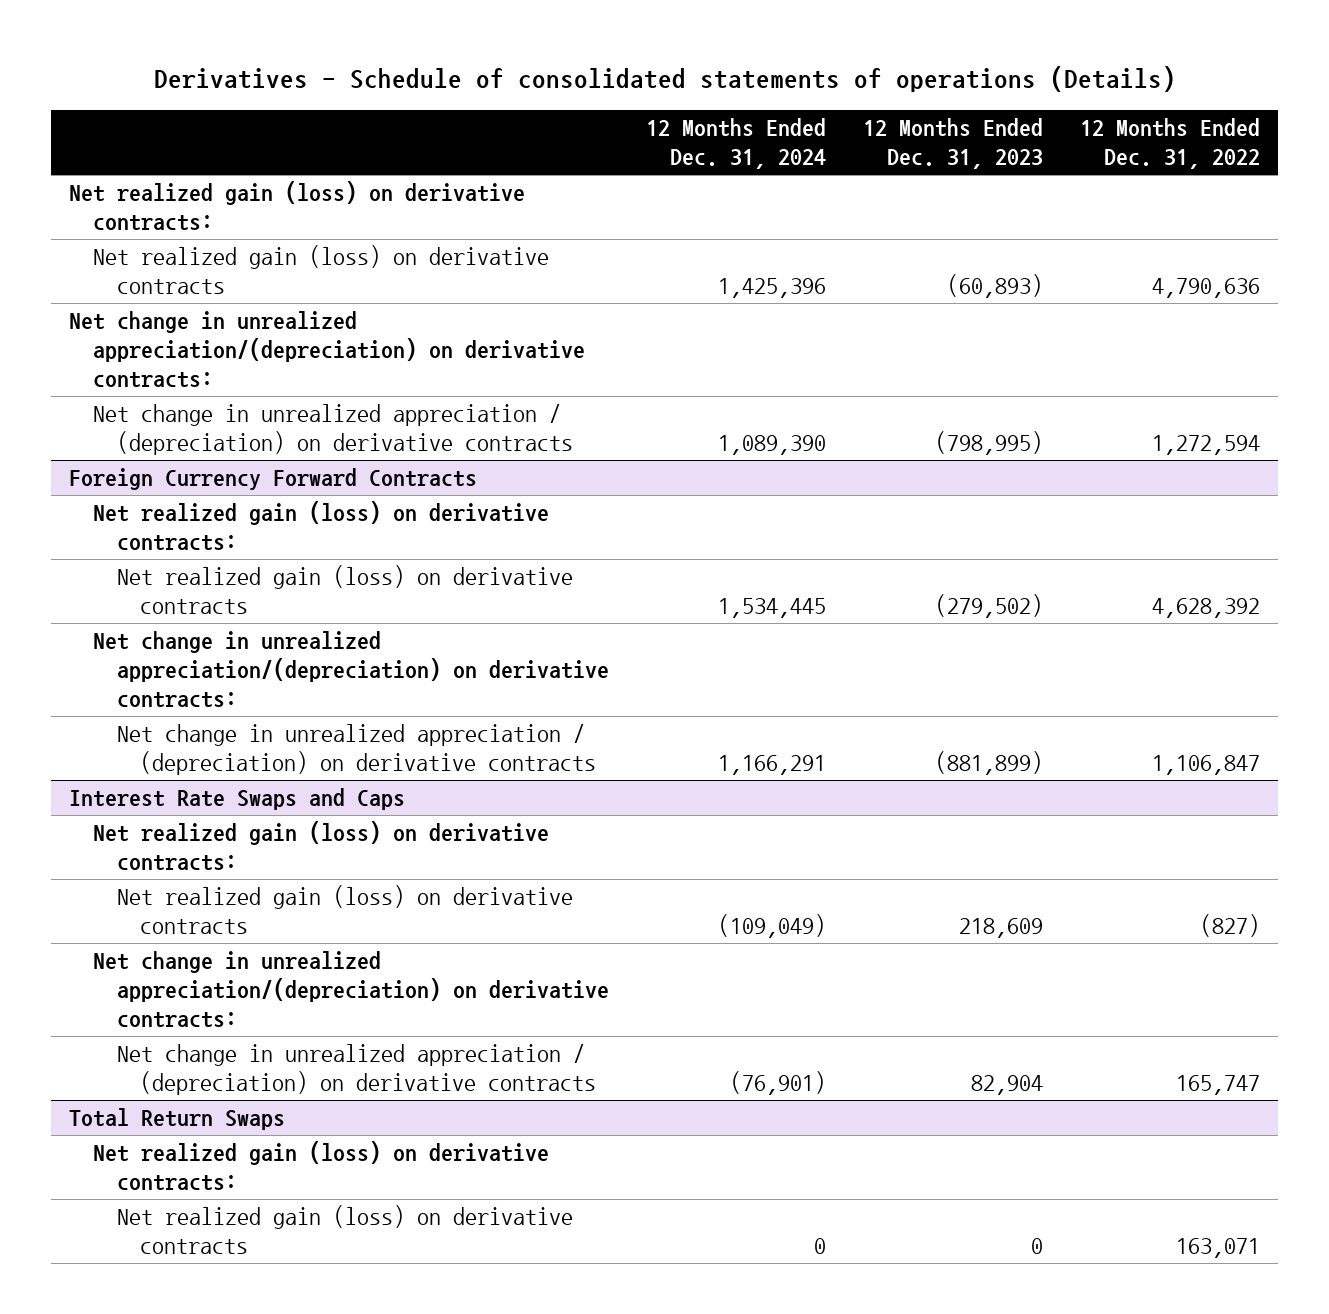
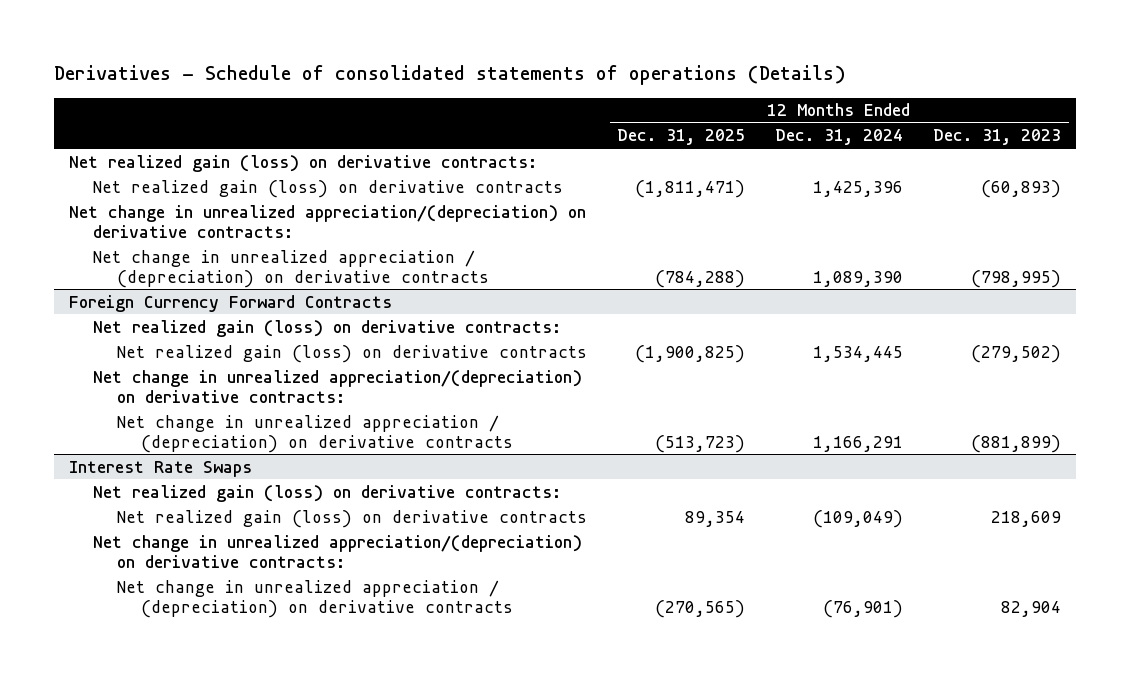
- | 12 Months Ended Dec. 31, 2024 | 12 Months Ended Dec. 31, 2023 | 12 Months Ended Dec. 31, 2022
+ | 12 Months Ended Dec. 31, 2025 | 12 Months Ended Dec. 31, 2024 | 12 Months Ended Dec. 31, 2023
- Interest Rate Swaps and Caps
+ Interest Rate Swaps
- Total Return Swaps
- Net realized gain (loss) on derivative contracts:
- Net realized gain (loss) on derivative contracts | 0 | 0 | 163,071

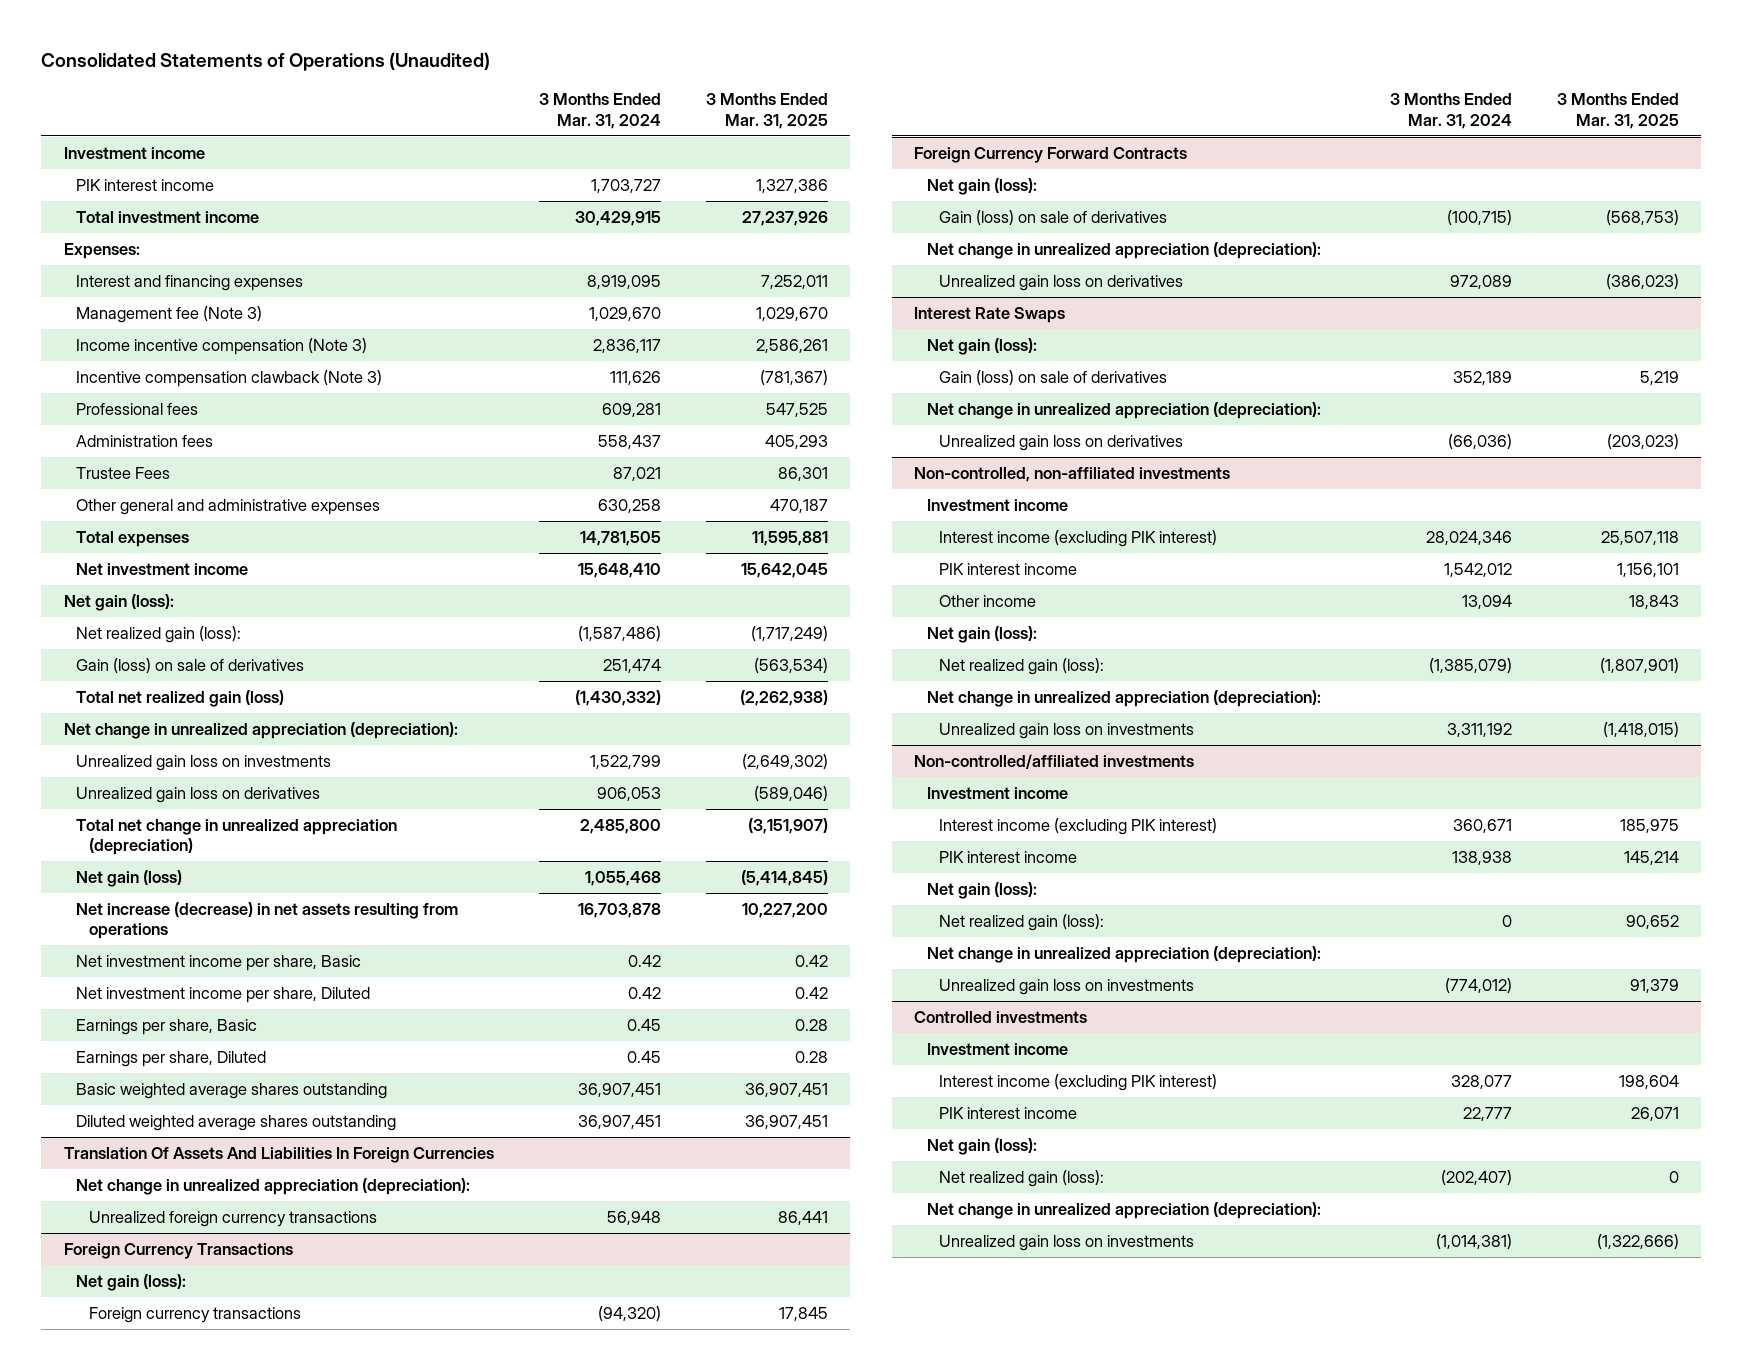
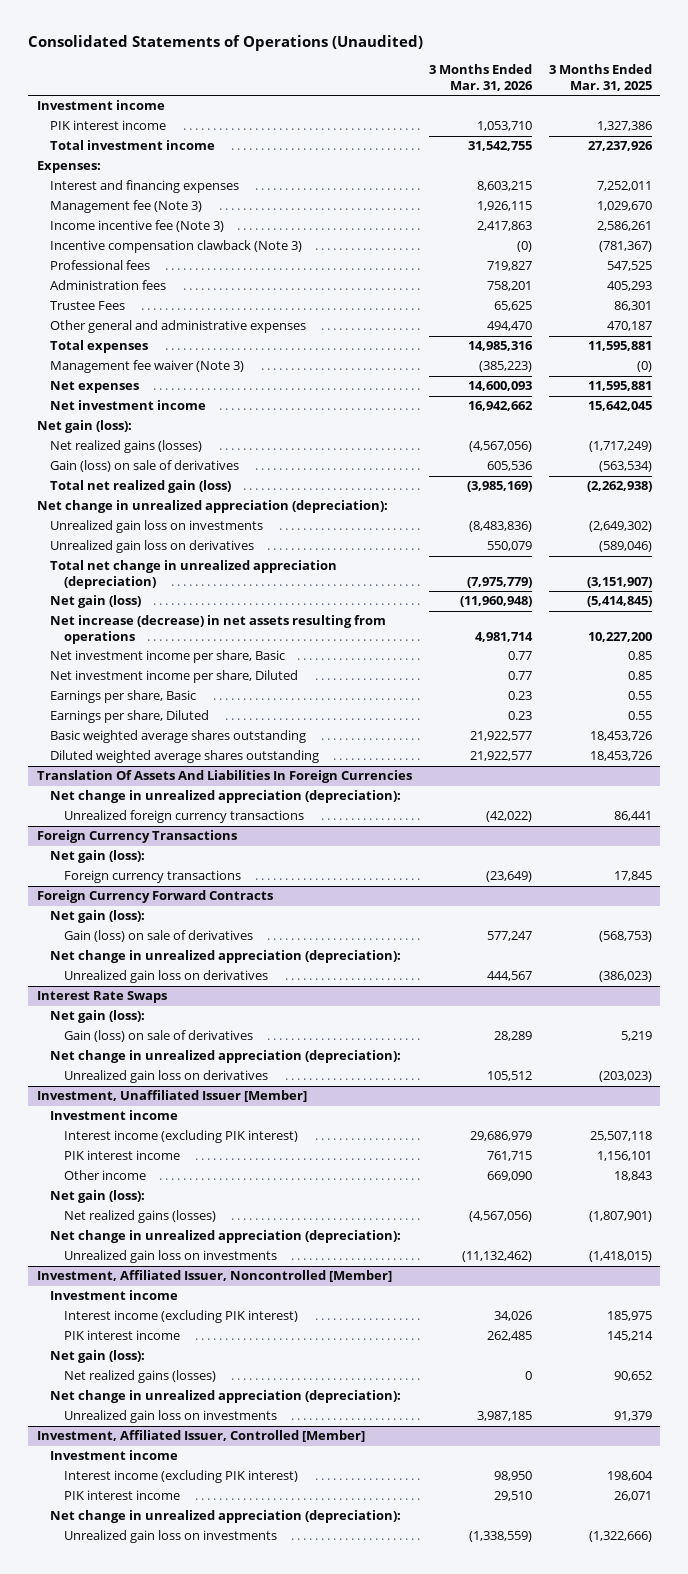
- | 3 Months Ended Mar. 31, 2024 | 3 Months Ended Mar. 31, 2025
+ | 3 Months Ended Mar. 31, 2026 | 3 Months Ended Mar. 31, 2025
- Income incentive compensation (Note 3) | 2,836,117 | 2,586,261
+ Income incentive fee (Note 3) | 2,417,863 | 2,586,261
+ Management fee waiver (Note 3) | (385,223) | (0)
+ Net expenses | 14,600,093 | 11,595,881
- Net realized gain (loss): | (1,587,486) | (1,717,249)
+ Net realized gains (losses) | (4,567,056) | (1,717,249)
- Net investment income per share, Basic | 0.42 | 0.42
- Net investment income per share, Diluted | 0.42 | 0.42
- Earnings per share, Basic | 0.45 | 0.28
- Earnings per share, Diluted | 0.45 | 0.28
- Basic weighted average shares outstanding | 36,907,451 | 36,907,451
- Diluted weighted average shares outstanding | 36,907,451 | 36,907,451
+ Net investment income per share, Basic | 0.77 | 0.85
+ Net investment income per share, Diluted | 0.77 | 0.85
+ Earnings per share, Basic | 0.23 | 0.55
+ Earnings per share, Diluted | 0.23 | 0.55
+ Basic weighted average shares outstanding | 21,922,577 | 18,453,726
+ Diluted weighted average shares outstanding | 21,922,577 | 18,453,726
- Non-controlled, non-affiliated investments
+ Investment, Unaffiliated Issuer [Member]
- Net realized gain (loss): | (1,385,079) | (1,807,901)
+ Net realized gains (losses) | (4,567,056) | (1,807,901)
- Non-controlled/affiliated investments
+ Investment, Affiliated Issuer, Noncontrolled [Member]
- Net realized gain (loss): | 0 | 90,652
+ Net realized gains (losses) | 0 | 90,652
- Controlled investments
+ Investment, Affiliated Issuer, Controlled [Member]
- Net gain (loss):
- Net realized gain (loss): | (202,407) | 0

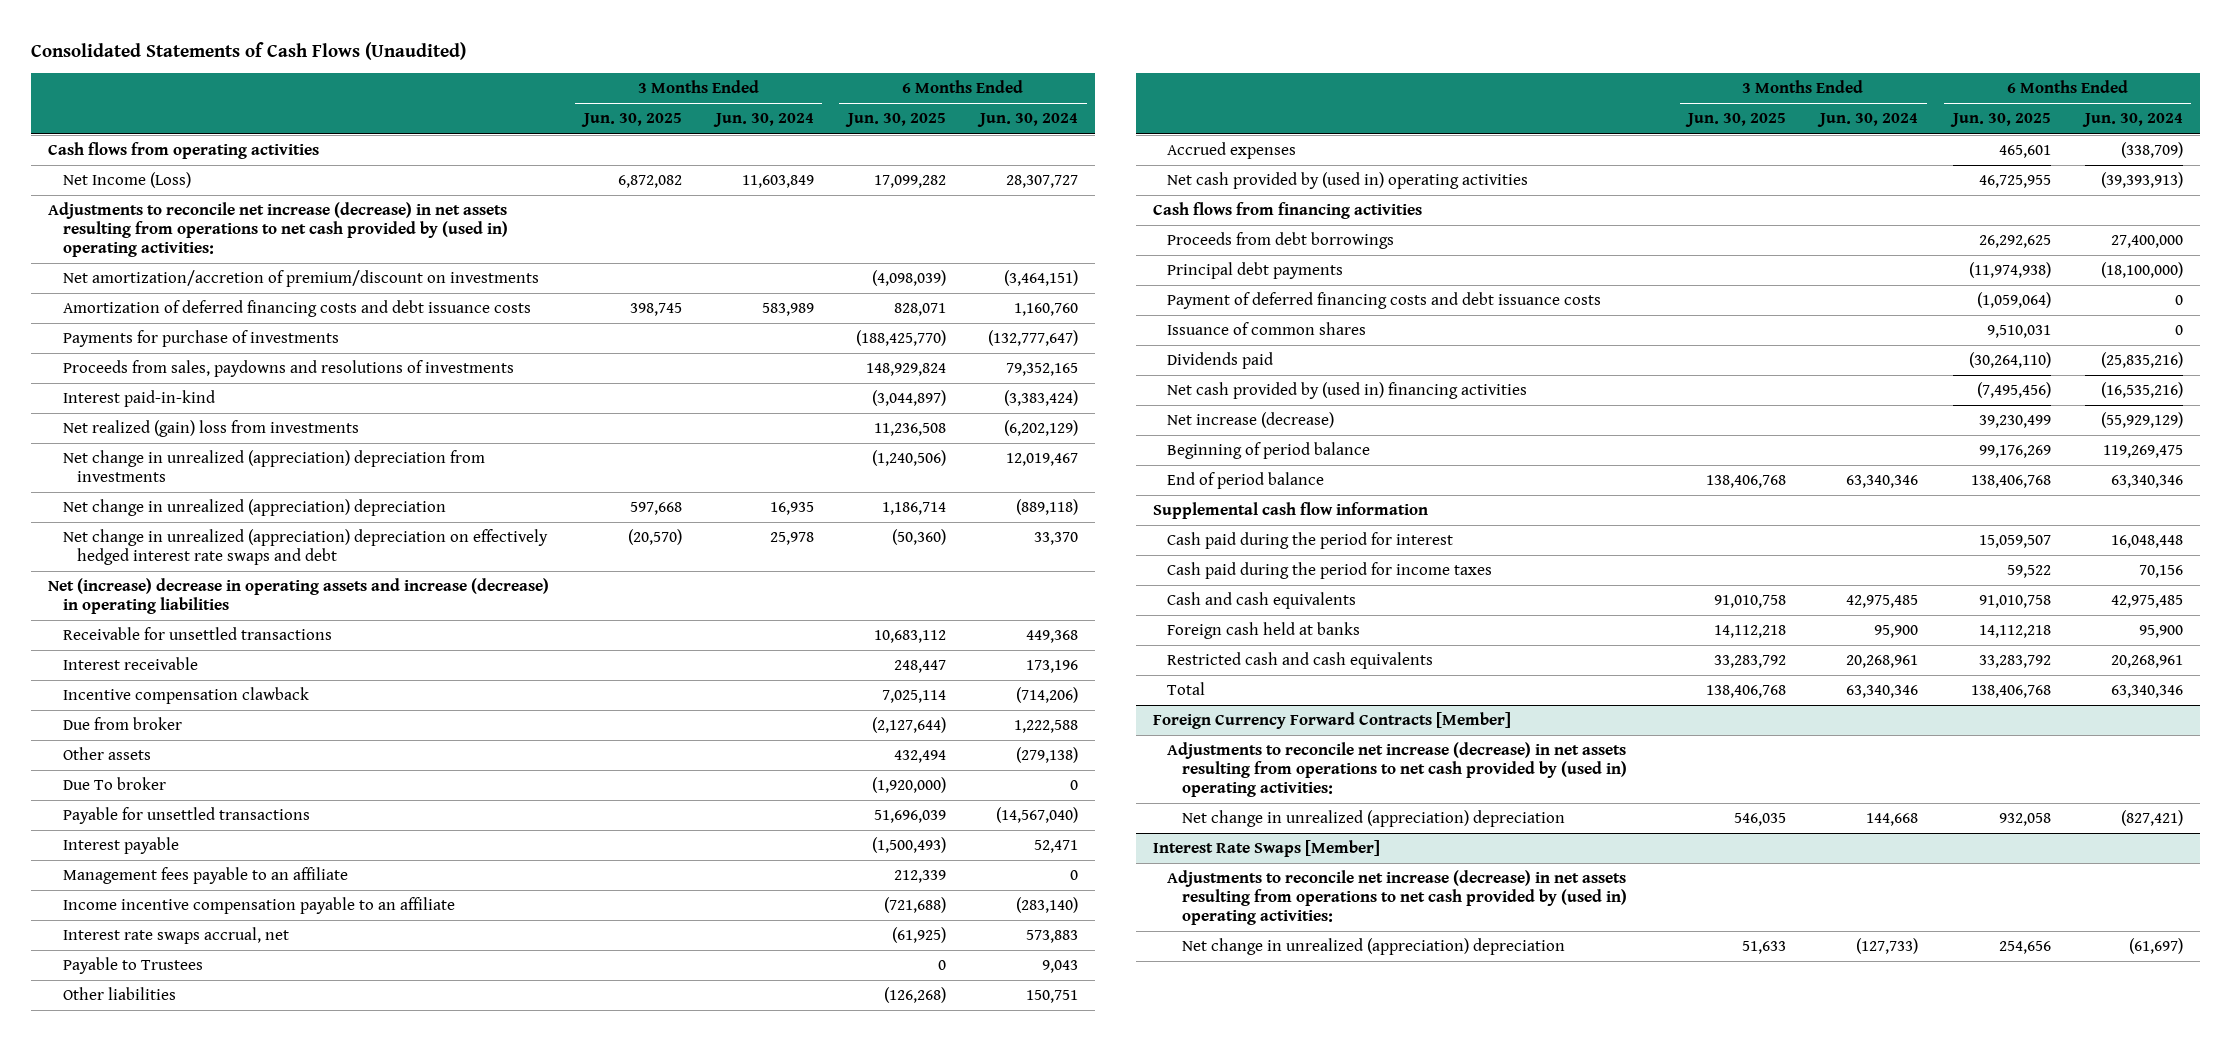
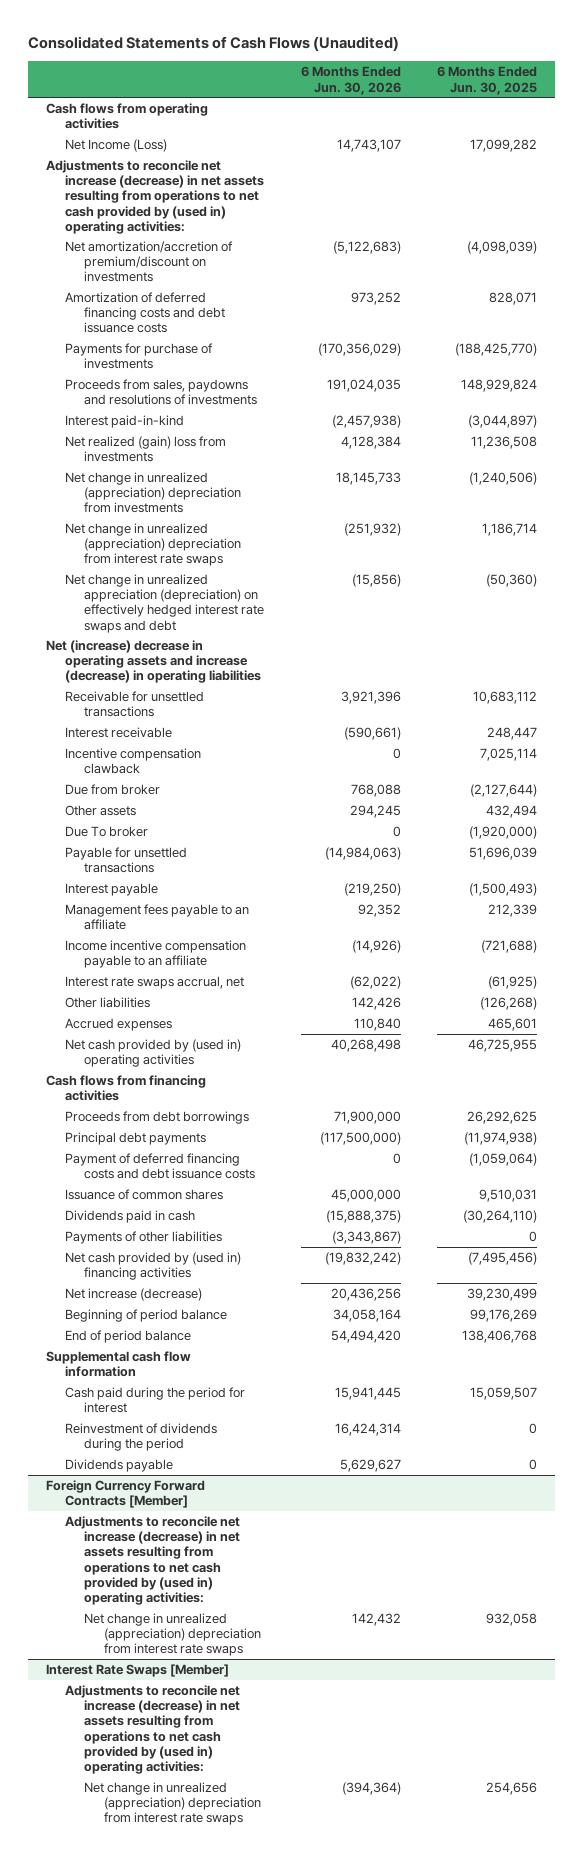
- | 3 Months Ended Jun. 30, 2025 | 3 Months Ended Jun. 30, 2024 | 6 Months Ended Jun. 30, 2025 | 6 Months Ended Jun. 30, 2024
+ | 6 Months Ended Jun. 30, 2026 | 6 Months Ended Jun. 30, 2025
- Net change in unrealized (appreciation) depreciation | 597,668 | 16,935 | 1,186,714 | (889,118)
- Net change in unrealized (appreciation) depreciation on effectively hedged interest rate swaps and debt | (20,570) | 25,978 | (50,360) | 33,370
+ Net change in unrealized (appreciation) depreciation from interest rate swaps | (251,932) | 1,186,714
+ Net change in unrealized appreciation (depreciation) on effectively hedged interest rate swaps and debt | (15,856) | (50,360)
- Payable to Trustees | | | 0 | 9,043
- Dividends paid | | | (30,264,110) | (25,835,216)
+ Dividends paid in cash | (15,888,375) | (30,264,110)
+ Payments of other liabilities | (3,343,867) | 0
- Cash paid during the period for income taxes | | | 59,522 | 70,156
- Cash and cash equivalents | 91,010,758 | 42,975,485 | 91,010,758 | 42,975,485
- Foreign cash held at banks | 14,112,218 | 95,900 | 14,112,218 | 95,900
- Restricted cash and cash equivalents | 33,283,792 | 20,268,961 | 33,283,792 | 20,268,961
- Total | 138,406,768 | 63,340,346 | 138,406,768 | 63,340,346
+ Reinvestment of dividends during the period | 16,424,314 | 0
+ Dividends payable | 5,629,627 | 0
@ Foreign Currency Forward Contracts [Member]
- Net change in unrealized (appreciation) depreciation | 546,035 | 144,668 | 932,058 | (827,421)
+ Net change in unrealized (appreciation) depreciation from interest rate swaps | 142,432 | 932,058
@ Interest Rate Swaps [Member]
- Net change in unrealized (appreciation) depreciation | 51,633 | (127,733) | 254,656 | (61,697)
+ Net change in unrealized (appreciation) depreciation from interest rate swaps | (394,364) | 254,656

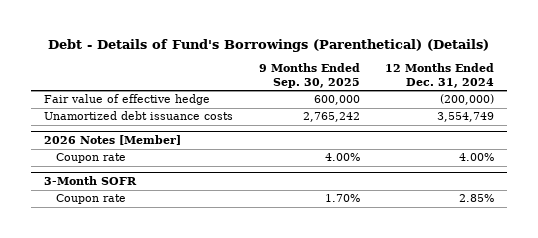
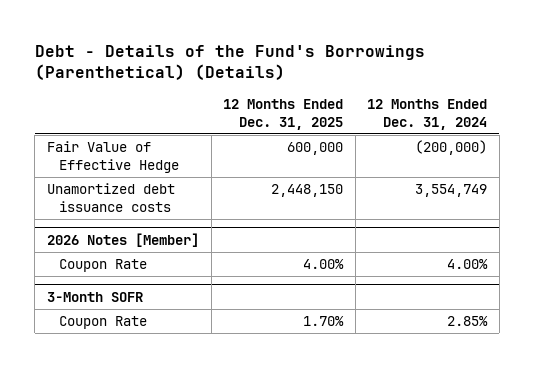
- Debt - Details of Fund's Borrowings (Parenthetical) (Details)
+ Debt - Details of the Fund's Borrowings (Parenthetical) (Details)
- | 9 Months Ended Sep. 30, 2025 | 12 Months Ended Dec. 31, 2024
+ | 12 Months Ended Dec. 31, 2025 | 12 Months Ended Dec. 31, 2024
- Fair value of effective hedge | 600,000 | (200,000)
+ Fair Value of Effective Hedge | 600,000 | (200,000)
@ 2026 Notes [Member]
- Coupon rate | 4.00% | 4.00%
+ Coupon Rate | 4.00% | 4.00%
@ 3-Month SOFR
- Coupon rate | 1.70% | 2.85%
+ Coupon Rate | 1.70% | 2.85%

